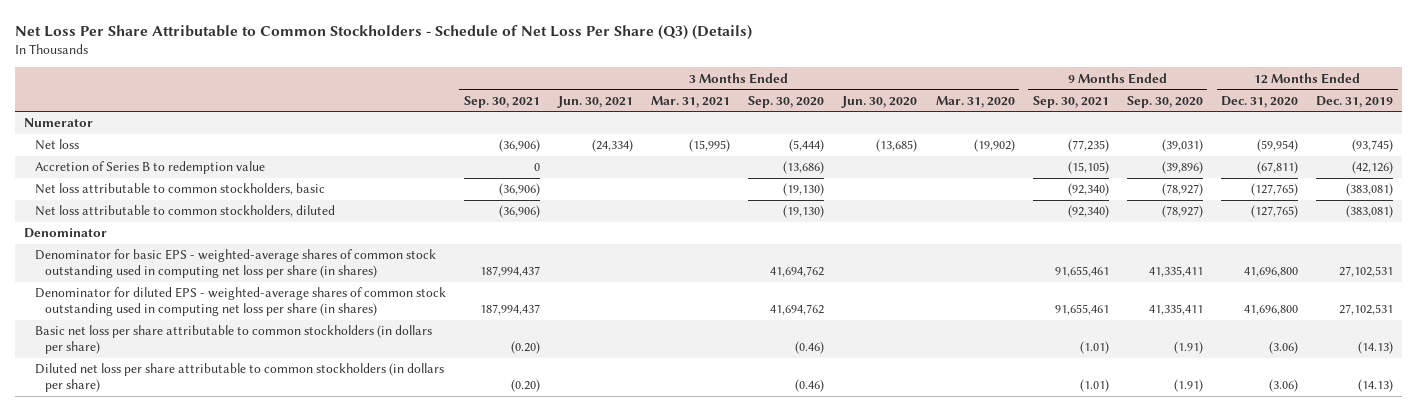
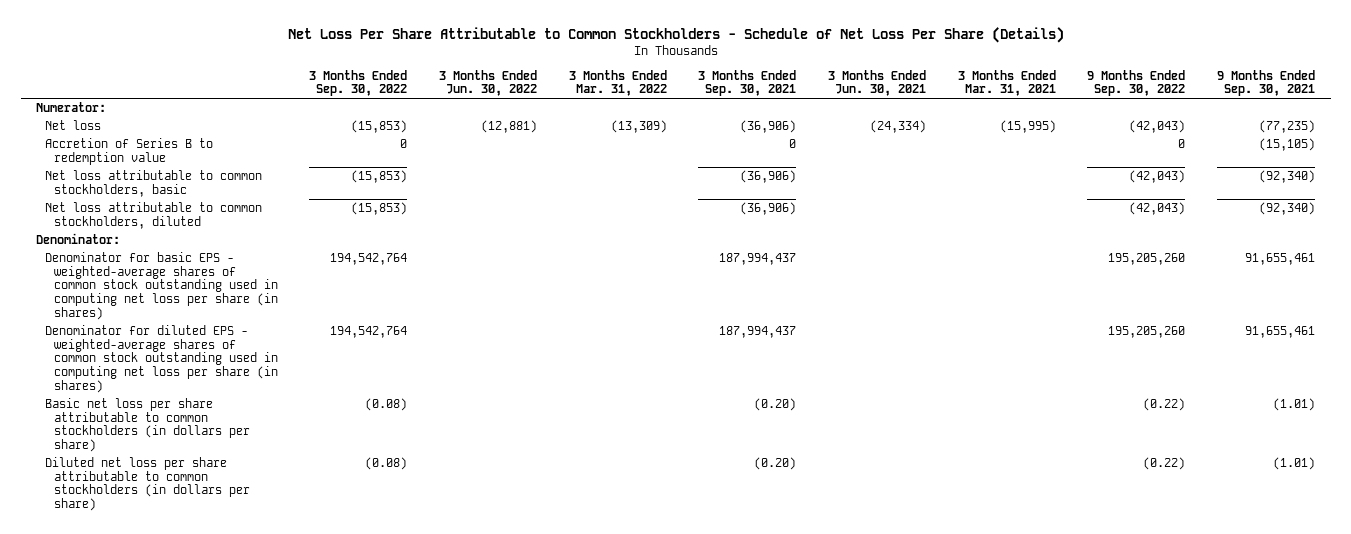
- Net Loss Per Share Attributable to Common Stockholders - Schedule of Net Loss Per Share (Q3) (Details)
+ Net Loss Per Share Attributable to Common Stockholders - Schedule of Net Loss Per Share (Details)
- | 3 Months Ended Sep. 30, 2021 | 3 Months Ended Jun. 30, 2021 | 3 Months Ended Mar. 31, 2021 | 3 Months Ended Sep. 30, 2020 | 3 Months Ended Jun. 30, 2020 | 3 Months Ended Mar. 31, 2020 | 9 Months Ended Sep. 30, 2021 | 9 Months Ended Sep. 30, 2020 | 12 Months Ended Dec. 31, 2020 | 12 Months Ended Dec. 31, 2019
+ | 3 Months Ended Sep. 30, 2022 | 3 Months Ended Jun. 30, 2022 | 3 Months Ended Mar. 31, 2022 | 3 Months Ended Sep. 30, 2021 | 3 Months Ended Jun. 30, 2021 | 3 Months Ended Mar. 31, 2021 | 9 Months Ended Sep. 30, 2022 | 9 Months Ended Sep. 30, 2021
- Numerator
+ Numerator:
- Denominator
+ Denominator:

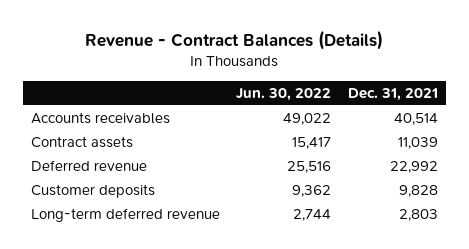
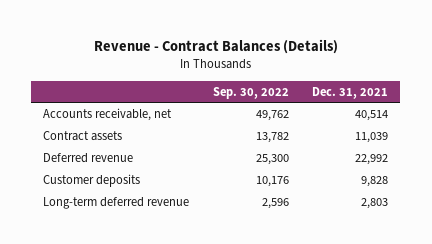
- | Jun. 30, 2022 | Dec. 31, 2021
+ | Sep. 30, 2022 | Dec. 31, 2021
- Accounts receivables | 49,022 | 40,514
+ Accounts receivable, net | 49,762 | 40,514

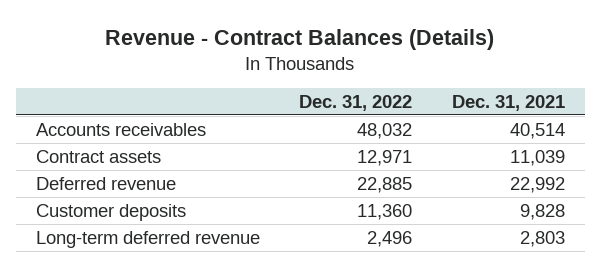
- | Sep. 30, 2022 | Dec. 31, 2021
+ | Dec. 31, 2022 | Dec. 31, 2021
- Accounts receivable, net | 49,762 | 40,514
+ Accounts receivables | 48,032 | 40,514

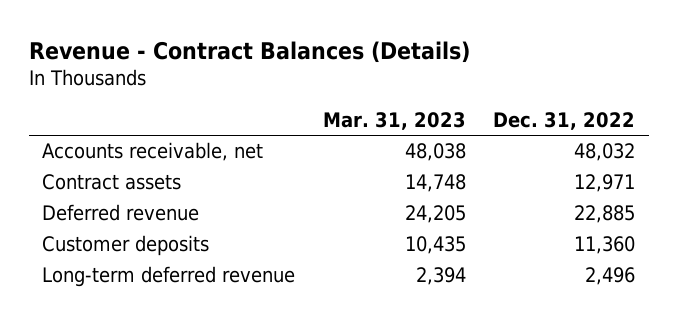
- | Dec. 31, 2022 | Dec. 31, 2021
+ | Mar. 31, 2023 | Dec. 31, 2022
- Accounts receivables | 48,032 | 40,514
+ Accounts receivable, net | 48,038 | 48,032

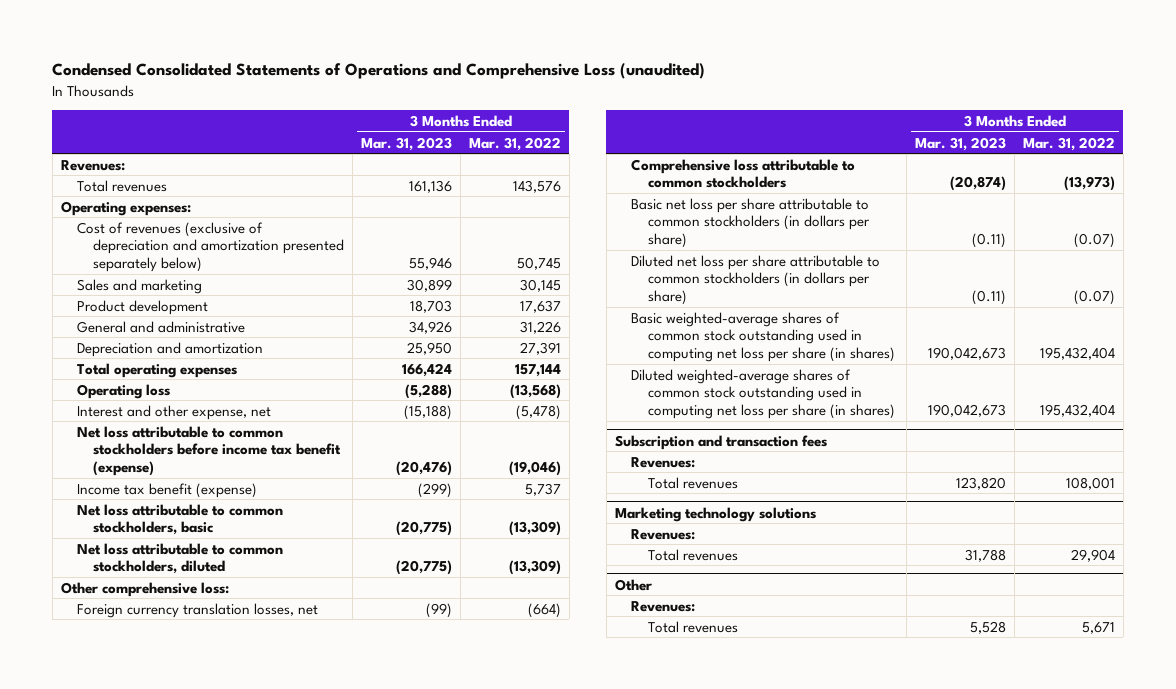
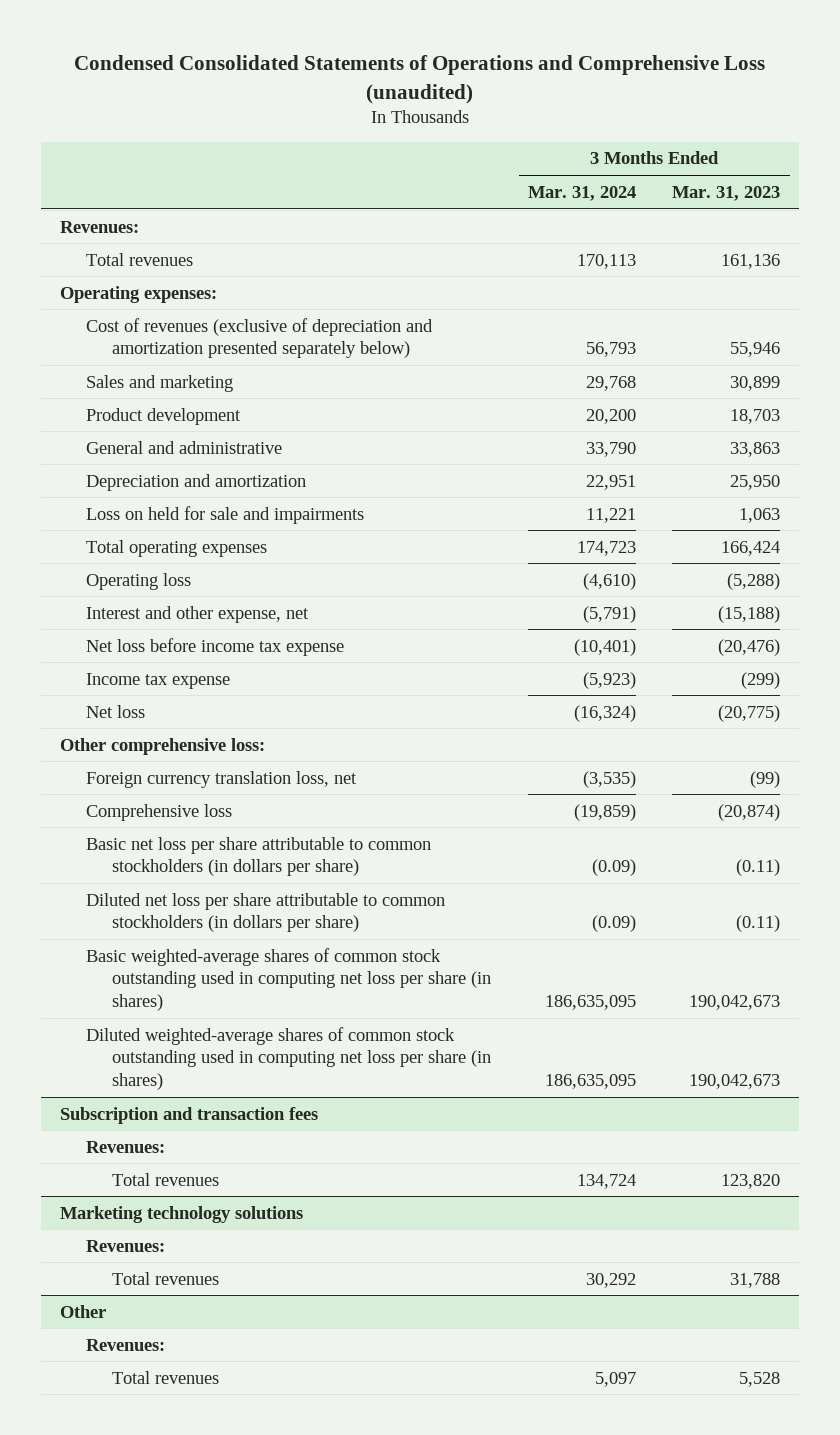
- | 3 Months Ended Mar. 31, 2023 | 3 Months Ended Mar. 31, 2022
+ | 3 Months Ended Mar. 31, 2024 | 3 Months Ended Mar. 31, 2023
- General and administrative | 34,926 | 31,226
+ General and administrative | 33,790 | 33,863
+ Loss on held for sale and impairments | 11,221 | 1,063
- Net loss attributable to common stockholders before income tax benefit (expense) | (20,476) | (19,046)
- Income tax benefit (expense) | (299) | 5,737
- Net loss attributable to common stockholders, basic | (20,775) | (13,309)
- Net loss attributable to common stockholders, diluted | (20,775) | (13,309)
+ Net loss before income tax expense | (10,401) | (20,476)
+ Income tax expense | (5,923) | (299)
+ Net loss | (16,324) | (20,775)
- Foreign currency translation losses, net | (99) | (664)
- Comprehensive loss attributable to common stockholders | (20,874) | (13,973)
+ Foreign currency translation loss, net | (3,535) | (99)
+ Comprehensive loss | (19,859) | (20,874)

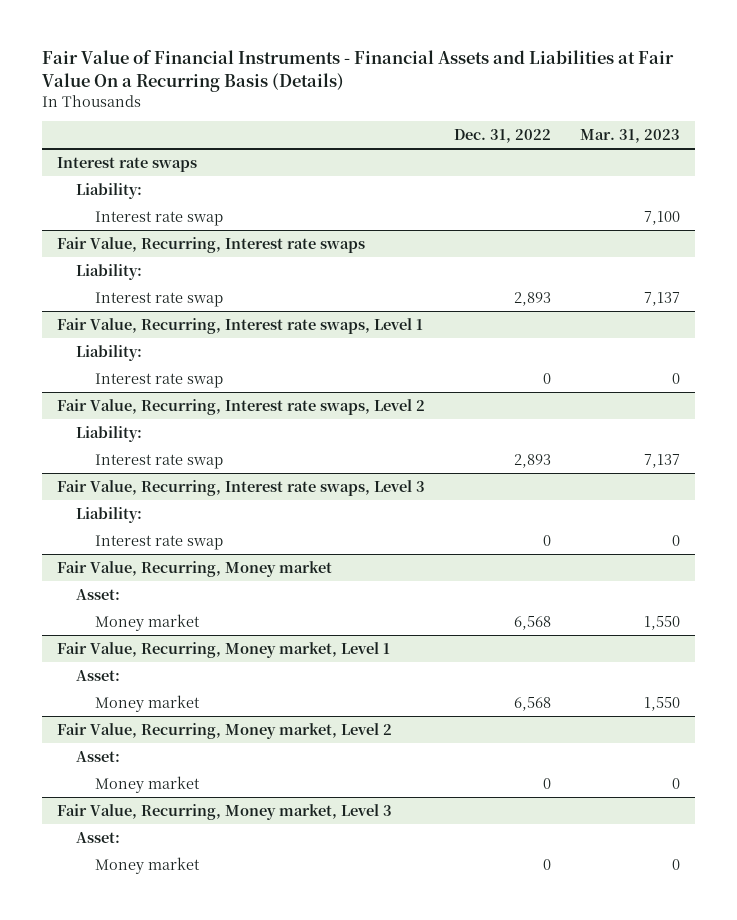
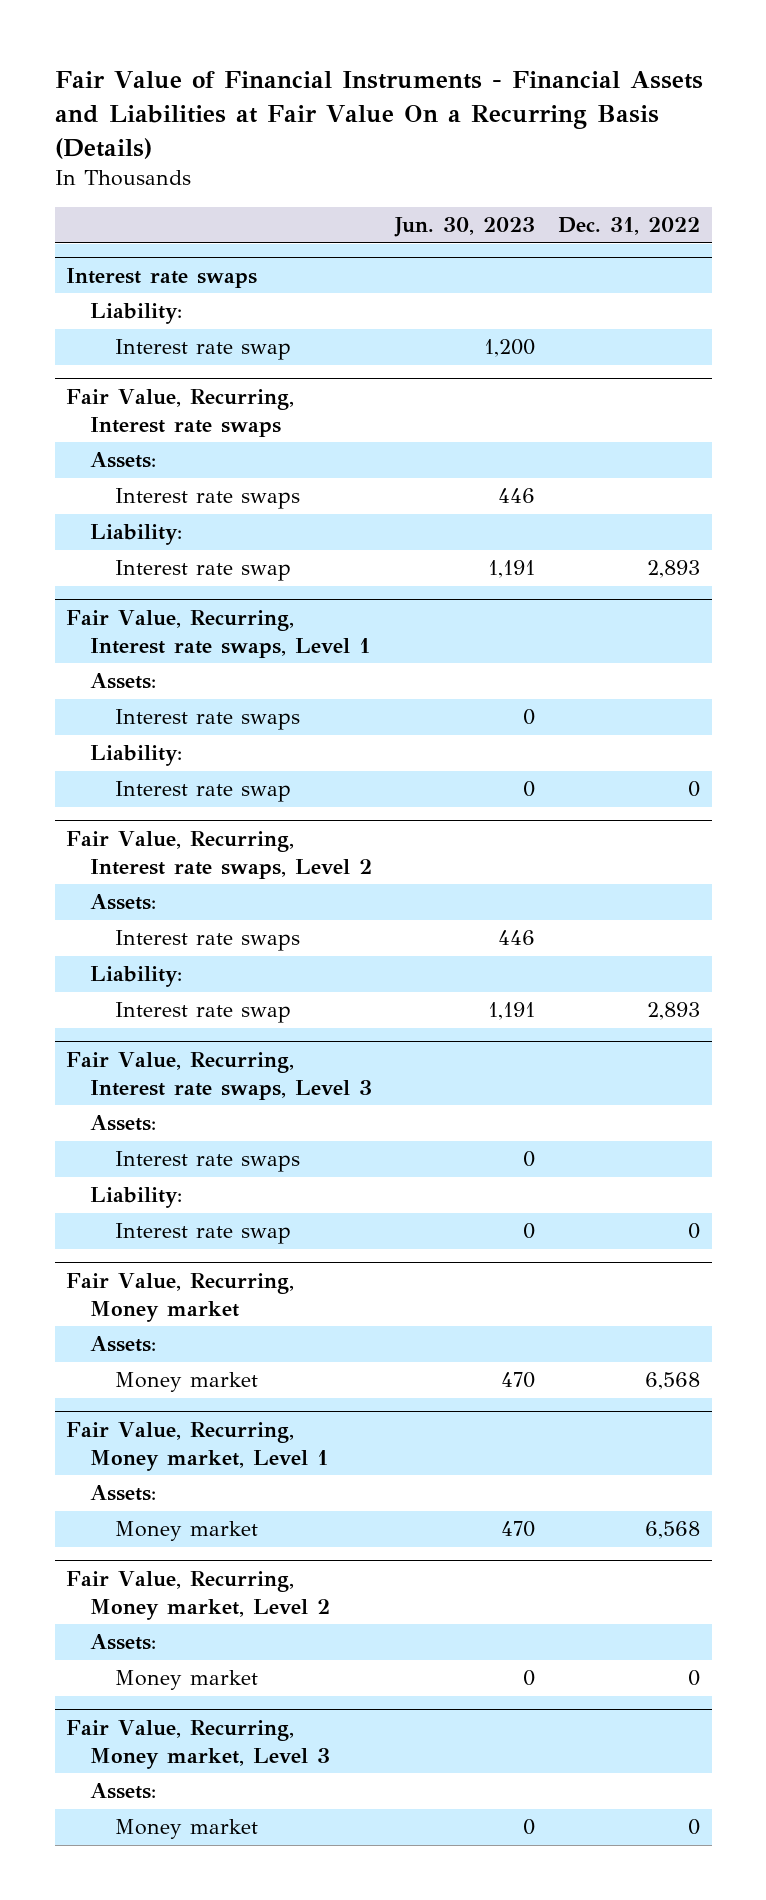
- | Dec. 31, 2022 | Mar. 31, 2023
+ | Jun. 30, 2023 | Dec. 31, 2022
@ Fair Value, Recurring, Interest rate swaps
+ Assets:
+ Interest rate swaps | 446 |
@ Fair Value, Recurring, Interest rate swaps, Level 1
+ Assets:
+ Interest rate swaps | 0 |
@ Fair Value, Recurring, Interest rate swaps, Level 2
+ Assets:
+ Interest rate swaps | 446 |
@ Fair Value, Recurring, Interest rate swaps, Level 3
+ Assets:
+ Interest rate swaps | 0 |
@ Fair Value, Recurring, Money market
- Asset:
+ Assets:
@ Fair Value, Recurring, Money market, Level 1
- Asset:
+ Assets:
@ Fair Value, Recurring, Money market, Level 2
- Asset:
+ Assets:
@ Fair Value, Recurring, Money market, Level 3
- Asset:
+ Assets:

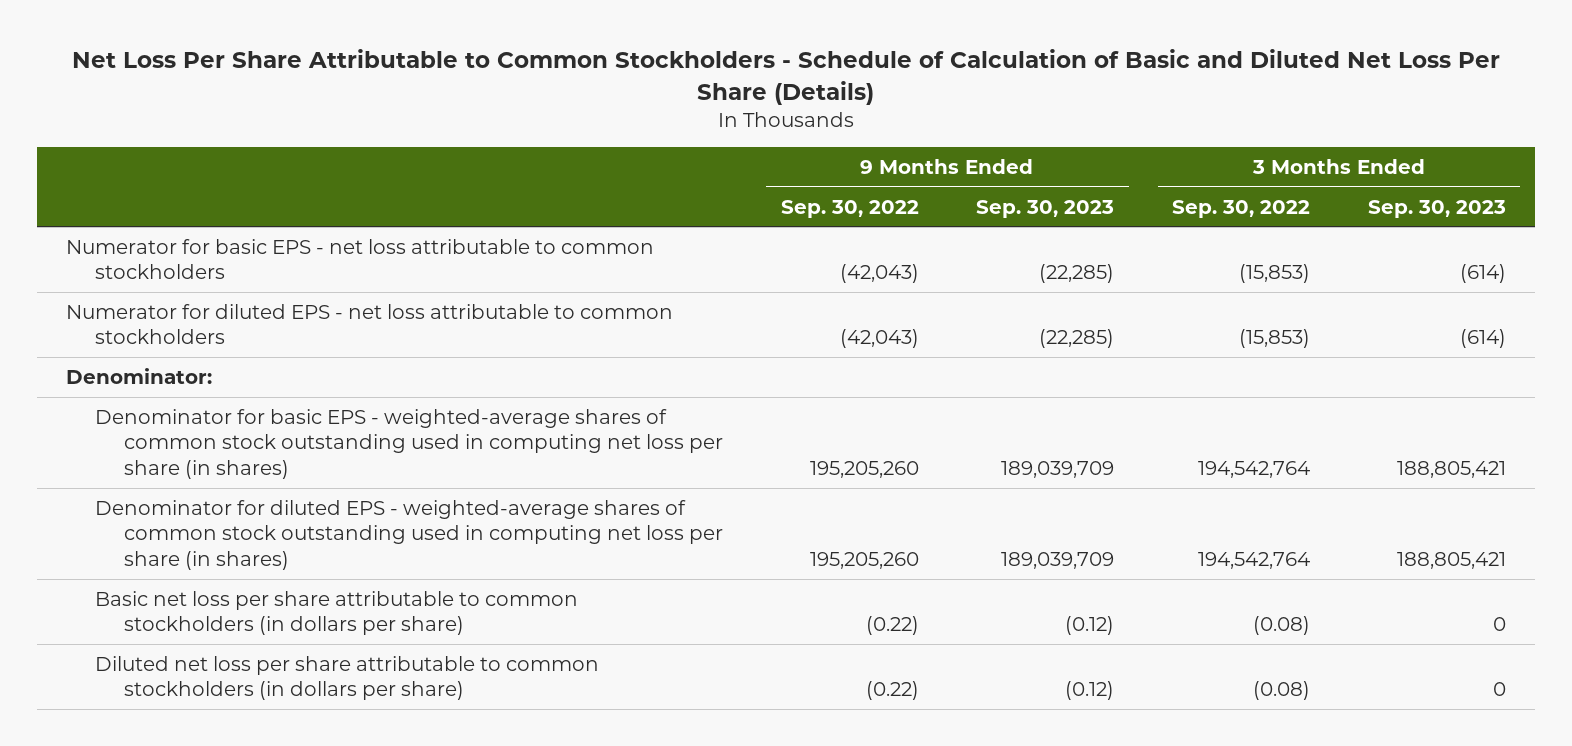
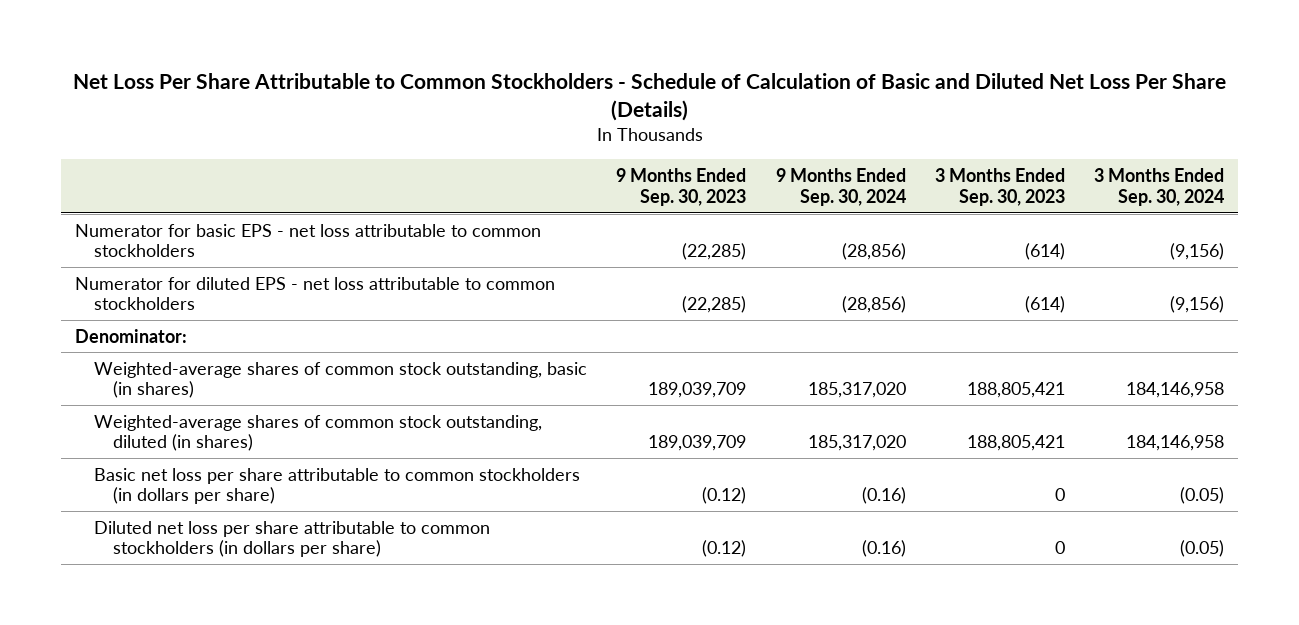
- | 9 Months Ended Sep. 30, 2022 | 9 Months Ended Sep. 30, 2023 | 3 Months Ended Sep. 30, 2022 | 3 Months Ended Sep. 30, 2023
+ | 9 Months Ended Sep. 30, 2023 | 9 Months Ended Sep. 30, 2024 | 3 Months Ended Sep. 30, 2023 | 3 Months Ended Sep. 30, 2024
- Denominator for basic EPS - weighted-average shares of common stock outstanding used in computing net loss per share (in shares) | 195,205,260 | 189,039,709 | 194,542,764 | 188,805,421
- Denominator for diluted EPS - weighted-average shares of common stock outstanding used in computing net loss per share (in shares) | 195,205,260 | 189,039,709 | 194,542,764 | 188,805,421
+ Weighted-average shares of common stock outstanding, basic (in shares) | 189,039,709 | 185,317,020 | 188,805,421 | 184,146,958
+ Weighted-average shares of common stock outstanding, diluted (in shares) | 189,039,709 | 185,317,020 | 188,805,421 | 184,146,958

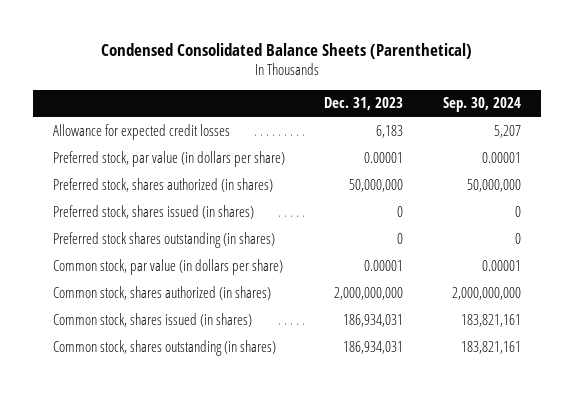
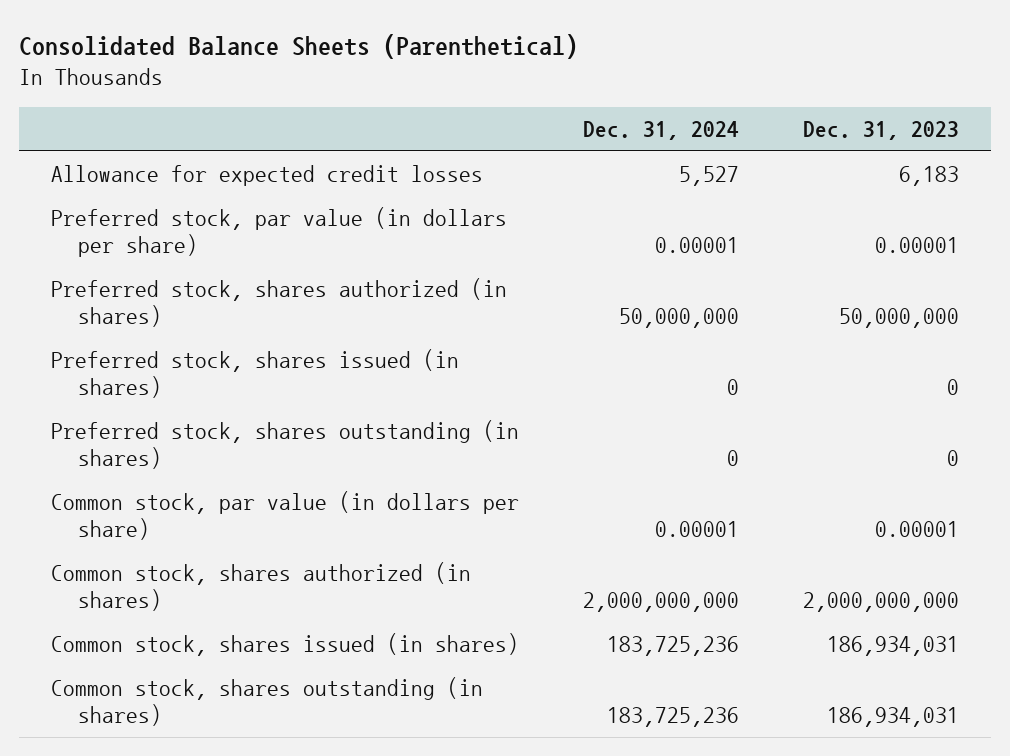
- Condensed Consolidated Balance Sheets (Parenthetical)
+ Consolidated Balance Sheets (Parenthetical)
- | Dec. 31, 2023 | Sep. 30, 2024
+ | Dec. 31, 2024 | Dec. 31, 2023
- Preferred stock shares outstanding (in shares) | 0 | 0
+ Preferred stock, shares outstanding (in shares) | 0 | 0

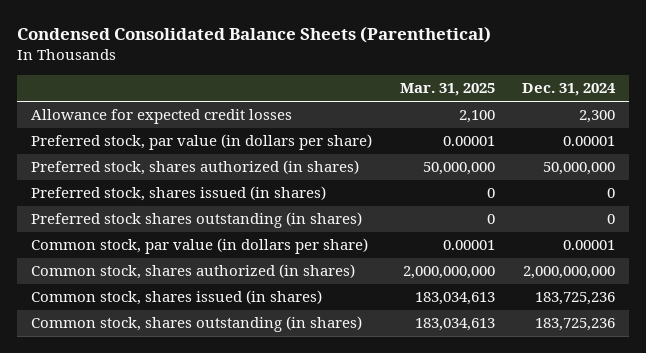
- Consolidated Balance Sheets (Parenthetical)
+ Condensed Consolidated Balance Sheets (Parenthetical)
- | Dec. 31, 2024 | Dec. 31, 2023
+ | Mar. 31, 2025 | Dec. 31, 2024
- Allowance for expected credit losses | 5,527 | 6,183
+ Allowance for expected credit losses | 2,100 | 2,300
- Preferred stock, shares outstanding (in shares) | 0 | 0
+ Preferred stock shares outstanding (in shares) | 0 | 0

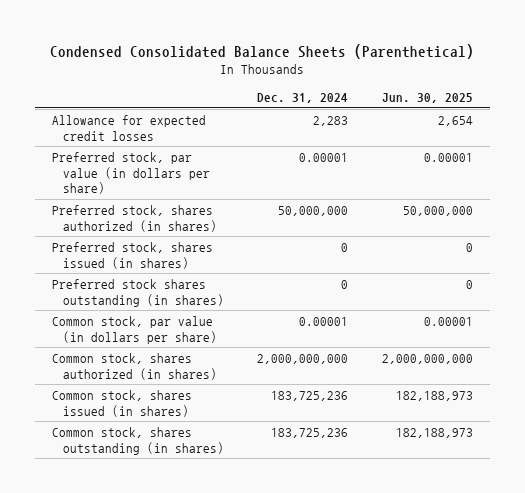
- | Mar. 31, 2025 | Dec. 31, 2024
+ | Dec. 31, 2024 | Jun. 30, 2025
- Allowance for expected credit losses | 2,100 | 2,300
+ Allowance for expected credit losses | 2,283 | 2,654

